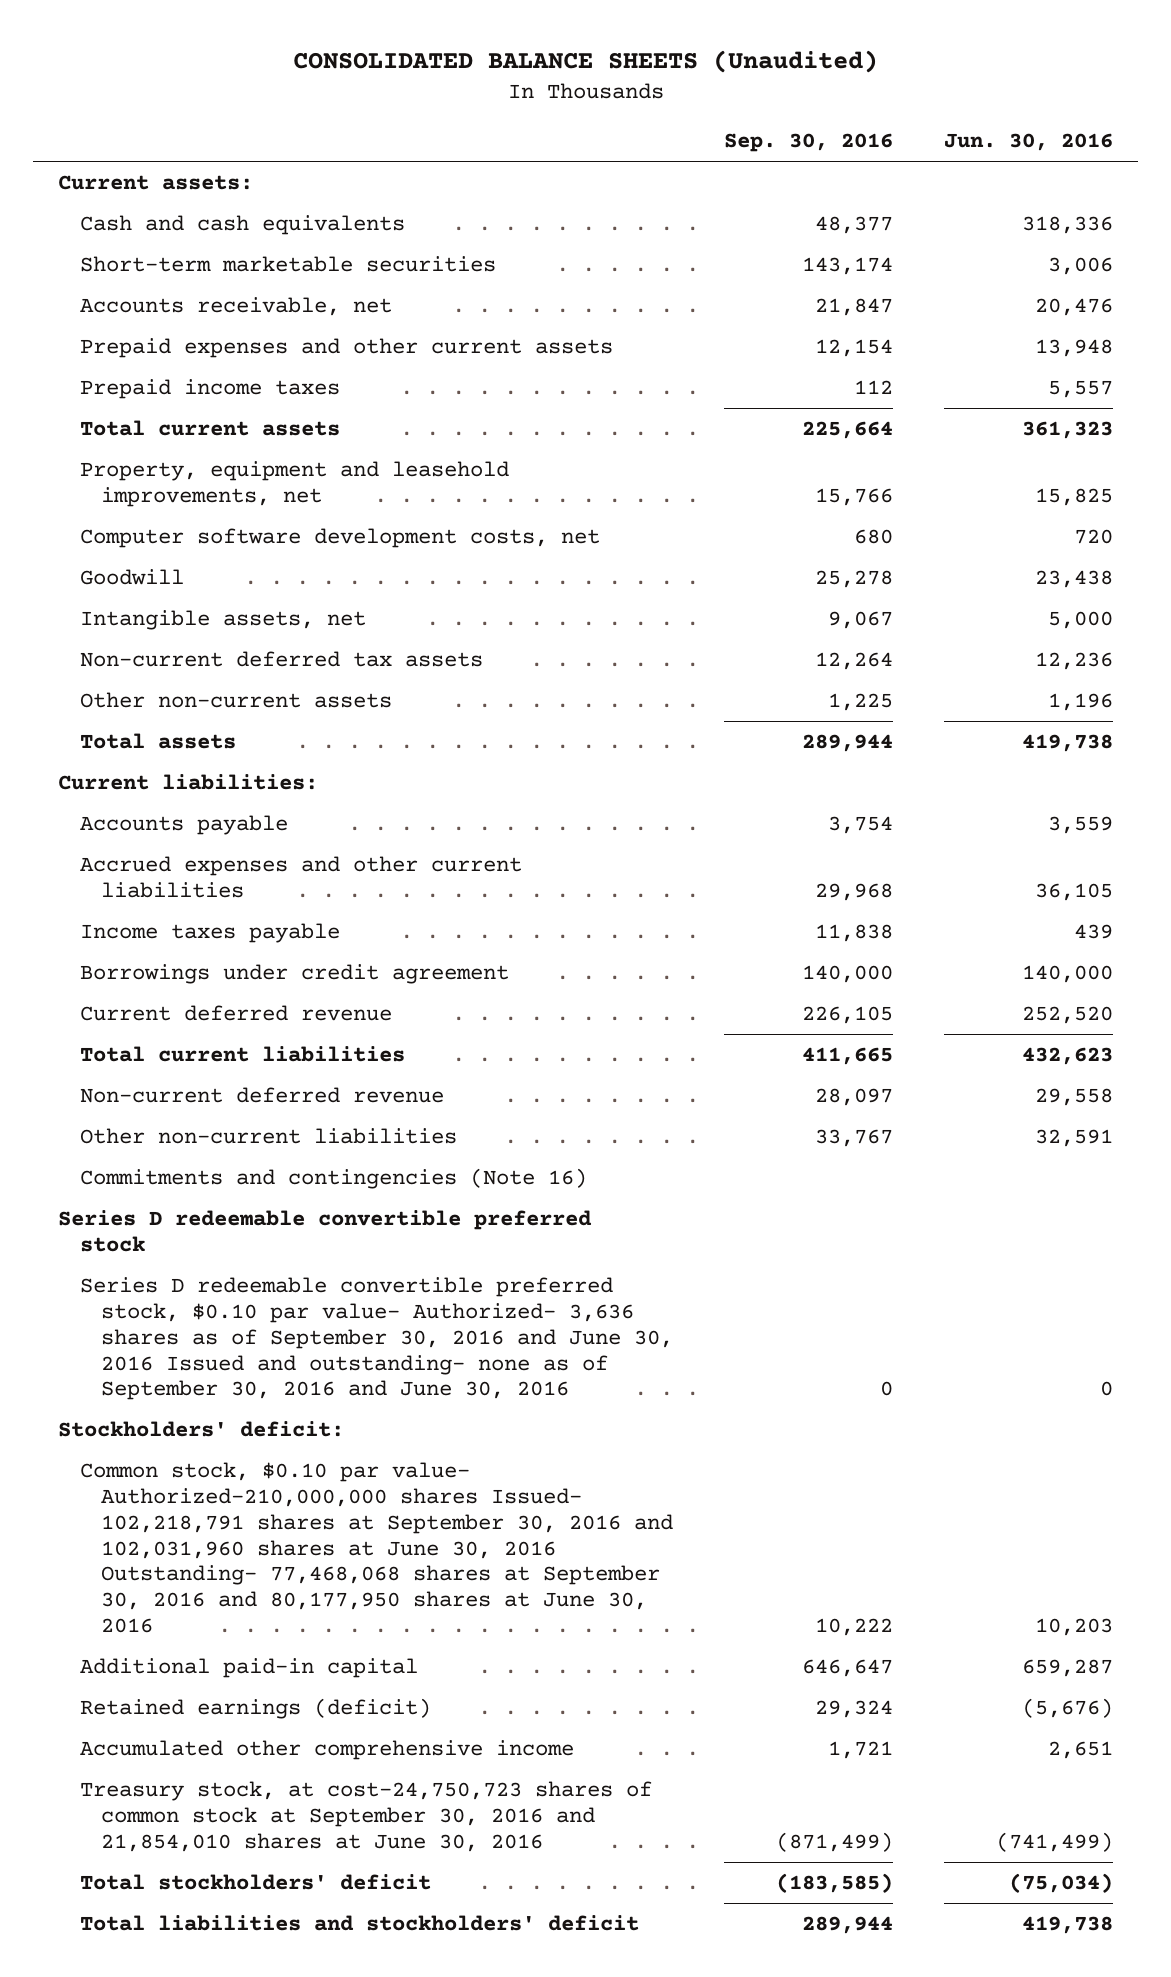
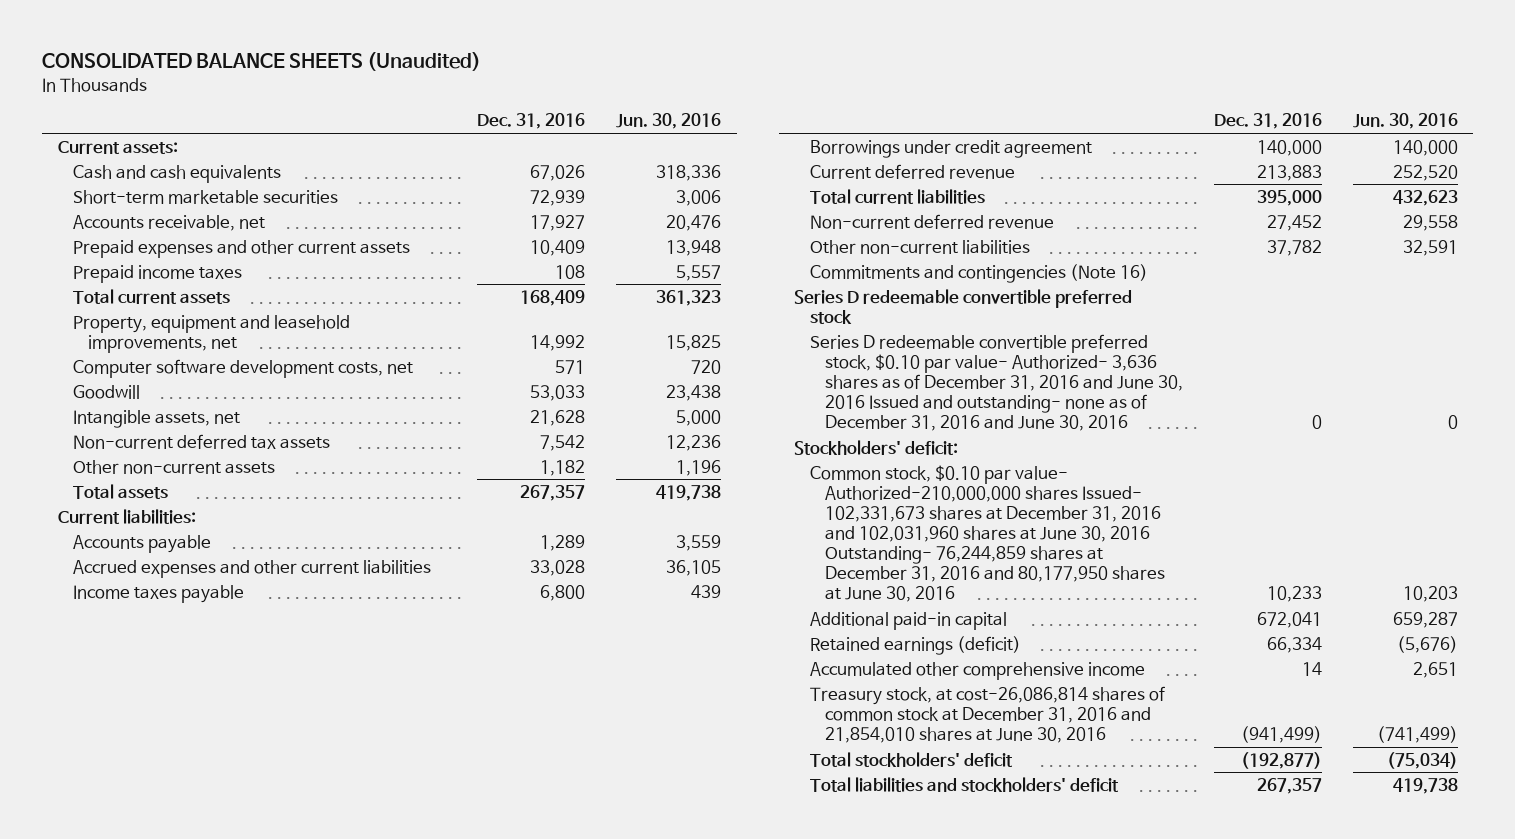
- | Sep. 30, 2016 | Jun. 30, 2016
+ | Dec. 31, 2016 | Jun. 30, 2016
- Series D redeemable convertible preferred stock, $0.10 par value- Authorized- 3,636 shares as of September 30, 2016 and June 30, 2016 Issued and outstanding- none as of September 30, 2016 and June 30, 2016 | 0 | 0
+ Series D redeemable convertible preferred stock, $0.10 par value- Authorized- 3,636 shares as of December 31, 2016 and June 30, 2016 Issued and outstanding- none as of December 31, 2016 and June 30, 2016 | 0 | 0
- Common stock, $0.10 par value- Authorized-210,000,000 shares Issued- 102,218,791 shares at September 30, 2016 and 102,031,960 shares at June 30, 2016 Outstanding- 77,468,068 shares at September 30, 2016 and 80,177,950 shares at June 30, 2016 | 10,222 | 10,203
+ Common stock, $0.10 par value- Authorized-210,000,000 shares Issued- 102,331,673 shares at December 31, 2016 and 102,031,960 shares at June 30, 2016 Outstanding- 76,244,859 shares at December 31, 2016 and 80,177,950 shares at June 30, 2016 | 10,233 | 10,203
- Treasury stock, at cost-24,750,723 shares of common stock at September 30, 2016 and 21,854,010 shares at June 30, 2016 | (871,499) | (741,499)
+ Treasury stock, at cost-26,086,814 shares of common stock at December 31, 2016 and 21,854,010 shares at June 30, 2016 | (941,499) | (741,499)

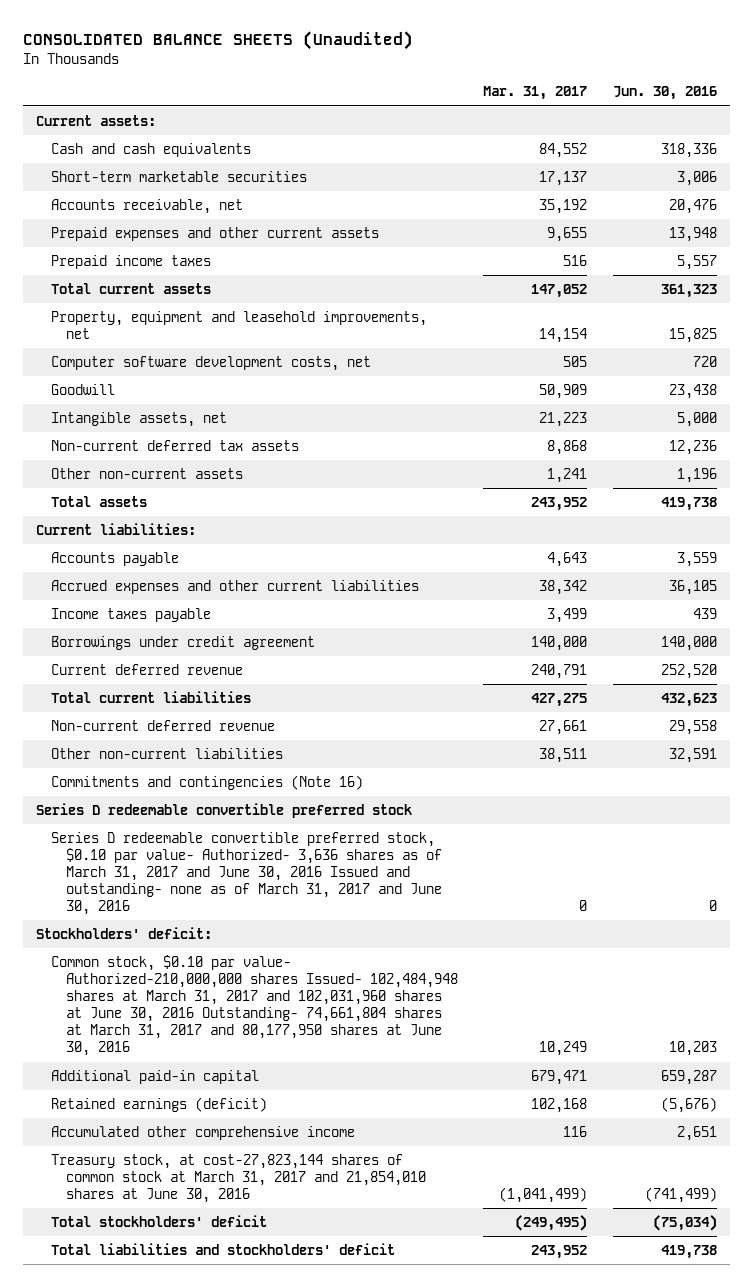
- | Dec. 31, 2016 | Jun. 30, 2016
+ | Mar. 31, 2017 | Jun. 30, 2016
- Series D redeemable convertible preferred stock, $0.10 par value- Authorized- 3,636 shares as of December 31, 2016 and June 30, 2016 Issued and outstanding- none as of December 31, 2016 and June 30, 2016 | 0 | 0
+ Series D redeemable convertible preferred stock, $0.10 par value- Authorized- 3,636 shares as of March 31, 2017 and June 30, 2016 Issued and outstanding- none as of March 31, 2017 and June 30, 2016 | 0 | 0
- Common stock, $0.10 par value- Authorized-210,000,000 shares Issued- 102,331,673 shares at December 31, 2016 and 102,031,960 shares at June 30, 2016 Outstanding- 76,244,859 shares at December 31, 2016 and 80,177,950 shares at June 30, 2016 | 10,233 | 10,203
+ Common stock, $0.10 par value- Authorized-210,000,000 shares Issued- 102,484,948 shares at March 31, 2017 and 102,031,960 shares at June 30, 2016 Outstanding- 74,661,804 shares at March 31, 2017 and 80,177,950 shares at June 30, 2016 | 10,249 | 10,203
- Treasury stock, at cost-26,086,814 shares of common stock at December 31, 2016 and 21,854,010 shares at June 30, 2016 | (941,499) | (741,499)
+ Treasury stock, at cost-27,823,144 shares of common stock at March 31, 2017 and 21,854,010 shares at June 30, 2016 | (1,041,499) | (741,499)

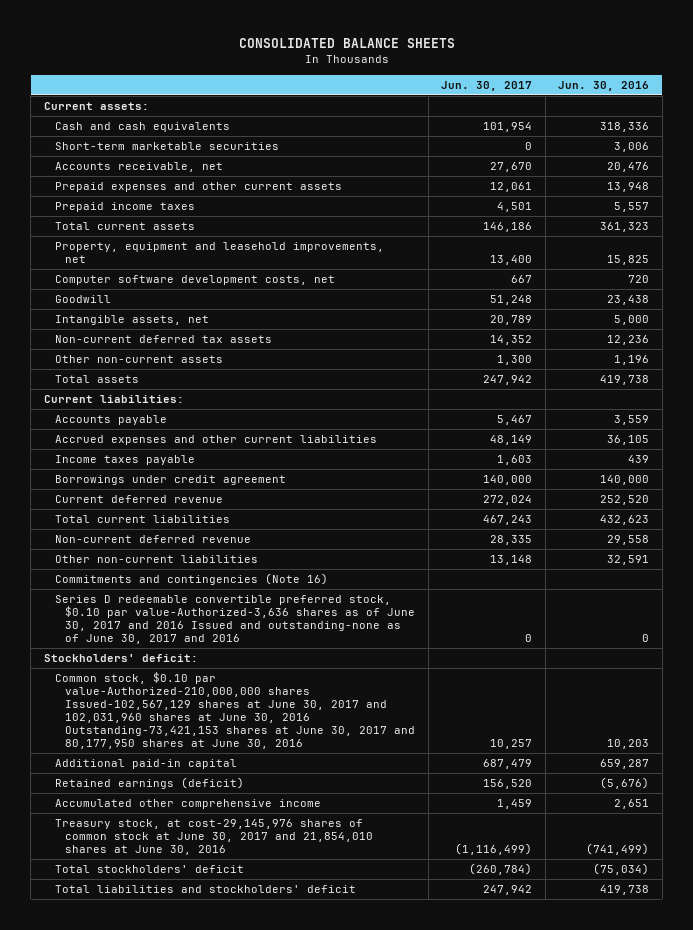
- CONSOLIDATED BALANCE SHEETS (Unaudited)
+ CONSOLIDATED BALANCE SHEETS
- | Mar. 31, 2017 | Jun. 30, 2016
+ | Jun. 30, 2017 | Jun. 30, 2016
- Series D redeemable convertible preferred stock
- Series D redeemable convertible preferred stock, $0.10 par value- Authorized- 3,636 shares as of March 31, 2017 and June 30, 2016 Issued and outstanding- none as of March 31, 2017 and June 30, 2016 | 0 | 0
+ Series D redeemable convertible preferred stock, $0.10 par value-Authorized-3,636 shares as of June 30, 2017 and 2016 Issued and outstanding-none as of June 30, 2017 and 2016 | 0 | 0
- Common stock, $0.10 par value- Authorized-210,000,000 shares Issued- 102,484,948 shares at March 31, 2017 and 102,031,960 shares at June 30, 2016 Outstanding- 74,661,804 shares at March 31, 2017 and 80,177,950 shares at June 30, 2016 | 10,249 | 10,203
+ Common stock, $0.10 par value-Authorized-210,000,000 shares Issued-102,567,129 shares at June 30, 2017 and 102,031,960 shares at June 30, 2016 Outstanding-73,421,153 shares at June 30, 2017 and 80,177,950 shares at June 30, 2016 | 10,257 | 10,203
- Treasury stock, at cost-27,823,144 shares of common stock at March 31, 2017 and 21,854,010 shares at June 30, 2016 | (1,041,499) | (741,499)
+ Treasury stock, at cost-29,145,976 shares of common stock at June 30, 2017 and 21,854,010 shares at June 30, 2016 | (1,116,499) | (741,499)

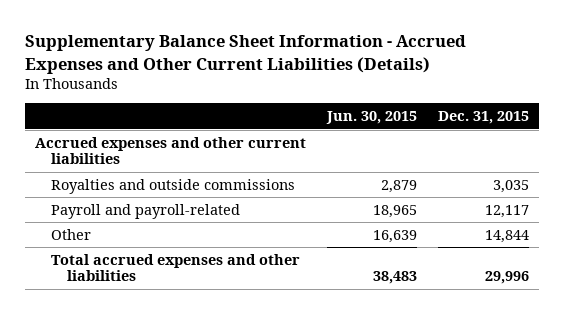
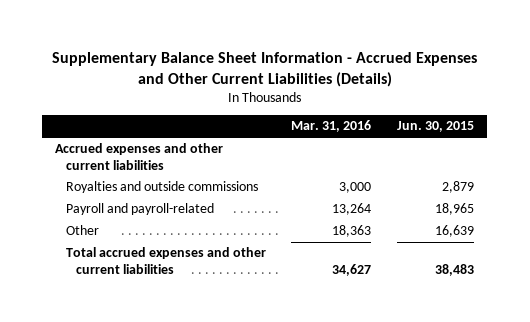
- | Jun. 30, 2015 | Dec. 31, 2015
+ | Mar. 31, 2016 | Jun. 30, 2015
- Total accrued expenses and other liabilities | 38,483 | 29,996
+ Total accrued expenses and other current liabilities | 34,627 | 38,483

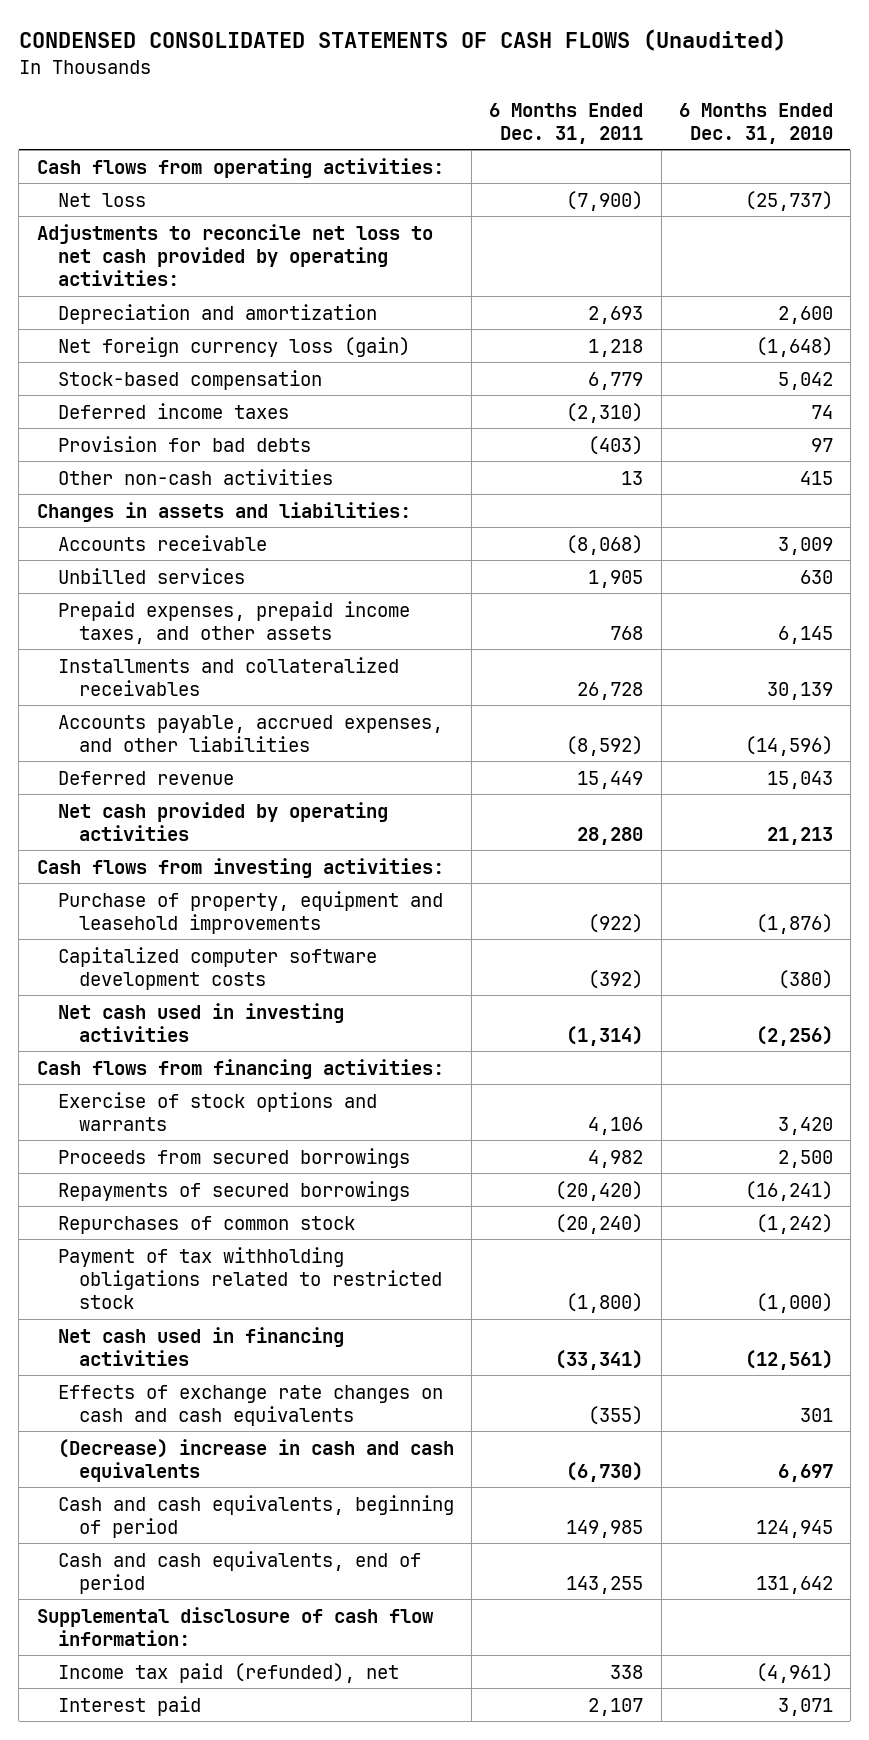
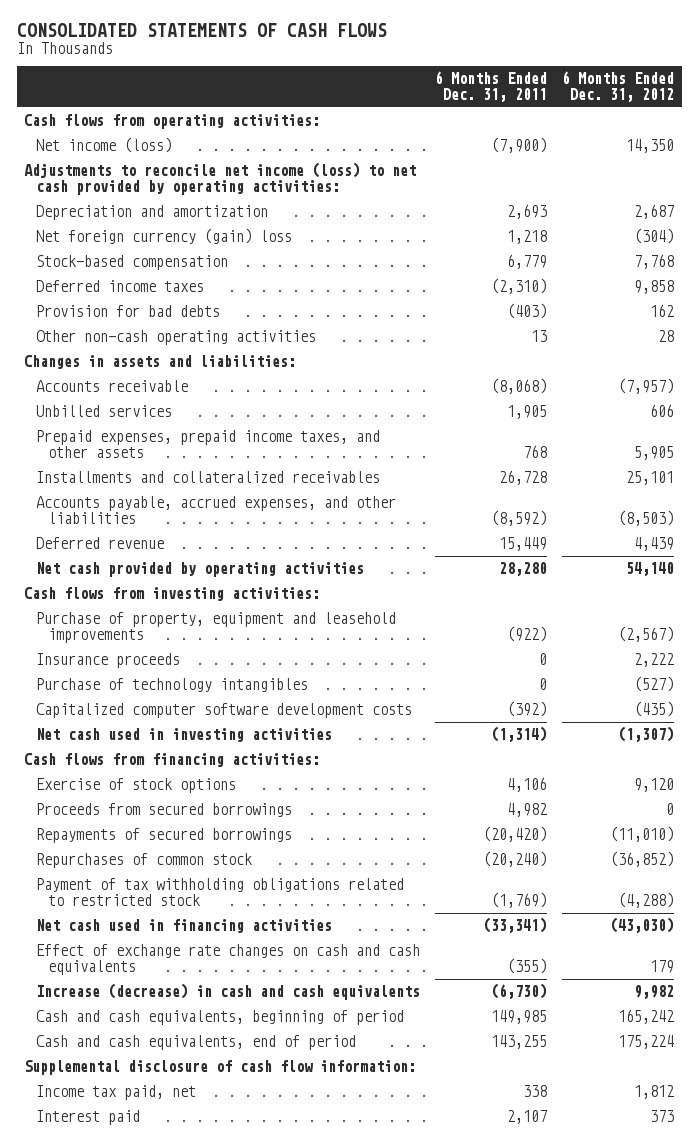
- CONDENSED CONSOLIDATED STATEMENTS OF CASH FLOWS (Unaudited)
+ CONSOLIDATED STATEMENTS OF CASH FLOWS
- | 6 Months Ended Dec. 31, 2011 | 6 Months Ended Dec. 31, 2010
+ | 6 Months Ended Dec. 31, 2011 | 6 Months Ended Dec. 31, 2012
- Net loss | (7,900) | (25,737)
- Adjustments to reconcile net loss to net cash provided by operating activities:
+ Net income (loss) | (7,900) | 14,350
+ Adjustments to reconcile net income (loss) to net cash provided by operating activities:
- Net foreign currency loss (gain) | 1,218 | (1,648)
+ Net foreign currency (gain) loss | 1,218 | (304)
- Other non-cash activities | 13 | 415
+ Other non-cash operating activities | 13 | 28
+ Insurance proceeds | 0 | 2,222
+ Purchase of technology intangibles | 0 | (527)
- Exercise of stock options and warrants | 4,106 | 3,420
+ Exercise of stock options | 4,106 | 9,120
- Payment of tax withholding obligations related to restricted stock | (1,800) | (1,000)
+ Payment of tax withholding obligations related to restricted stock | (1,769) | (4,288)
- Effects of exchange rate changes on cash and cash equivalents | (355) | 301
- (Decrease) increase in cash and cash equivalents | (6,730) | 6,697
+ Effect of exchange rate changes on cash and cash equivalents | (355) | 179
+ Increase (decrease) in cash and cash equivalents | (6,730) | 9,982
- Income tax paid (refunded), net | 338 | (4,961)
+ Income tax paid, net | 338 | 1,812

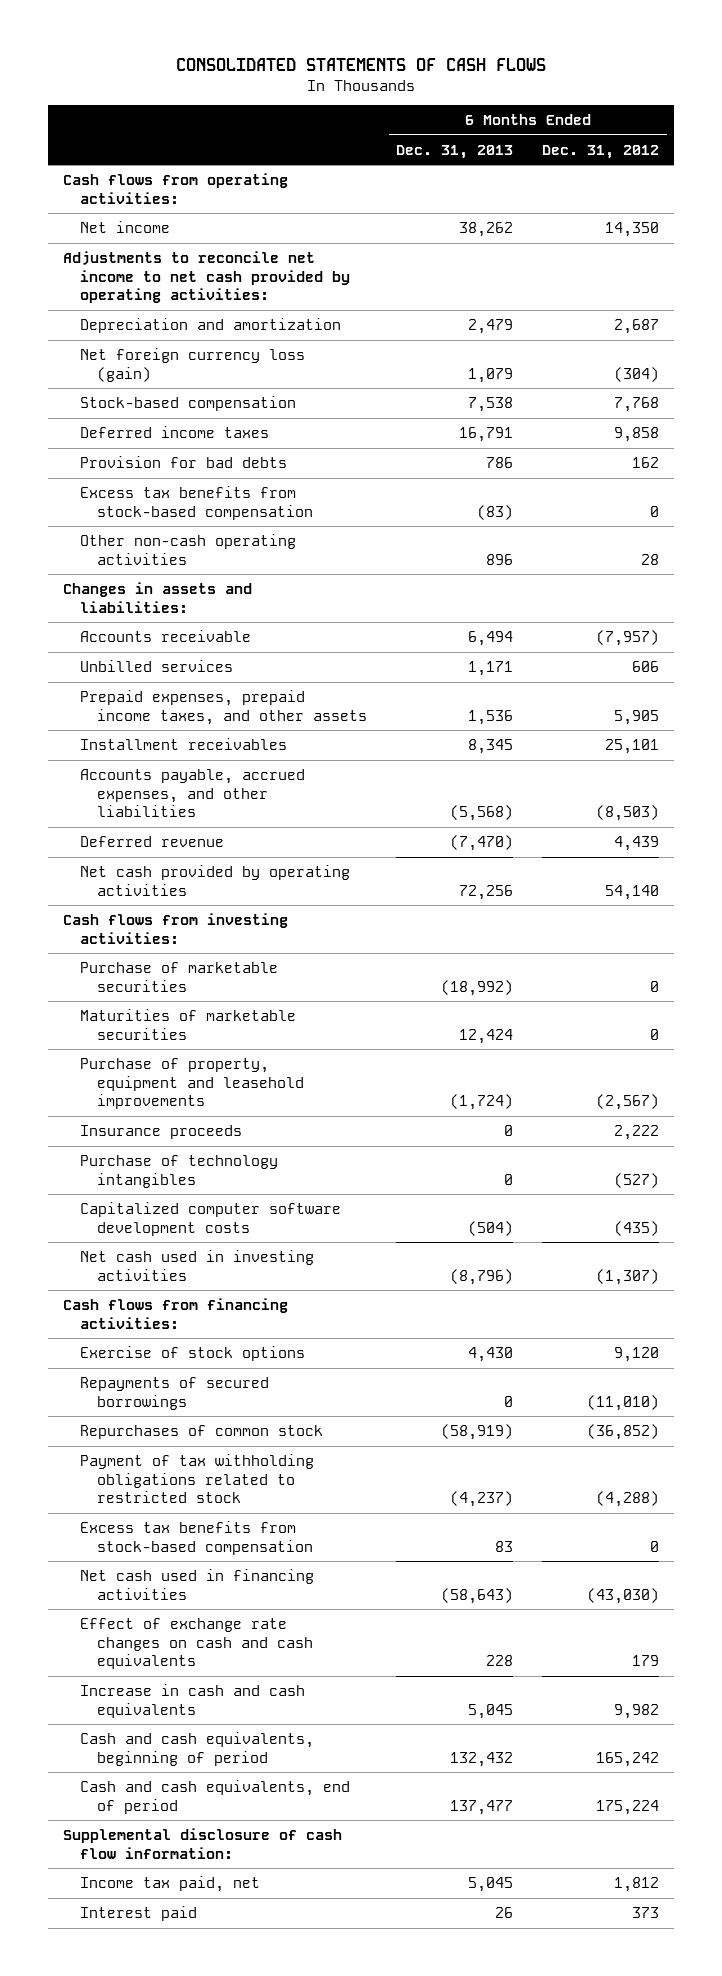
- | 6 Months Ended Dec. 31, 2011 | 6 Months Ended Dec. 31, 2012
+ | 6 Months Ended Dec. 31, 2013 | 6 Months Ended Dec. 31, 2012
- Net income (loss) | (7,900) | 14,350
- Adjustments to reconcile net income (loss) to net cash provided by operating activities:
+ Net income | 38,262 | 14,350
+ Adjustments to reconcile net income to net cash provided by operating activities:
- Net foreign currency (gain) loss | 1,218 | (304)
+ Net foreign currency loss (gain) | 1,079 | (304)
+ Excess tax benefits from stock-based compensation | (83) | 0
- Installments and collateralized receivables | 26,728 | 25,101
+ Installment receivables | 8,345 | 25,101
+ Purchase of marketable securities | (18,992) | 0
+ Maturities of marketable securities | 12,424 | 0
- Proceeds from secured borrowings | 4,982 | 0
+ Excess tax benefits from stock-based compensation | 83 | 0
- Increase (decrease) in cash and cash equivalents | (6,730) | 9,982
+ Increase in cash and cash equivalents | 5,045 | 9,982

